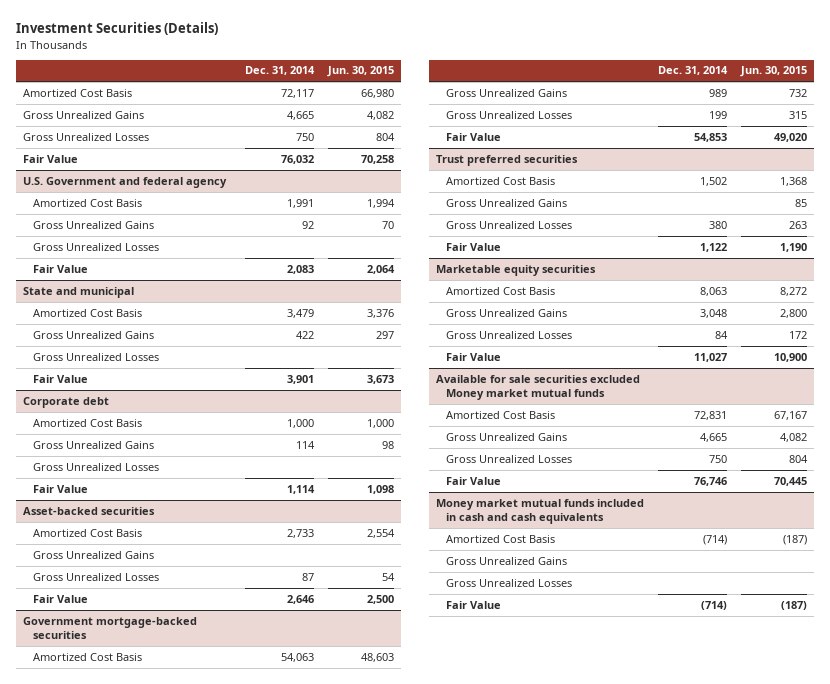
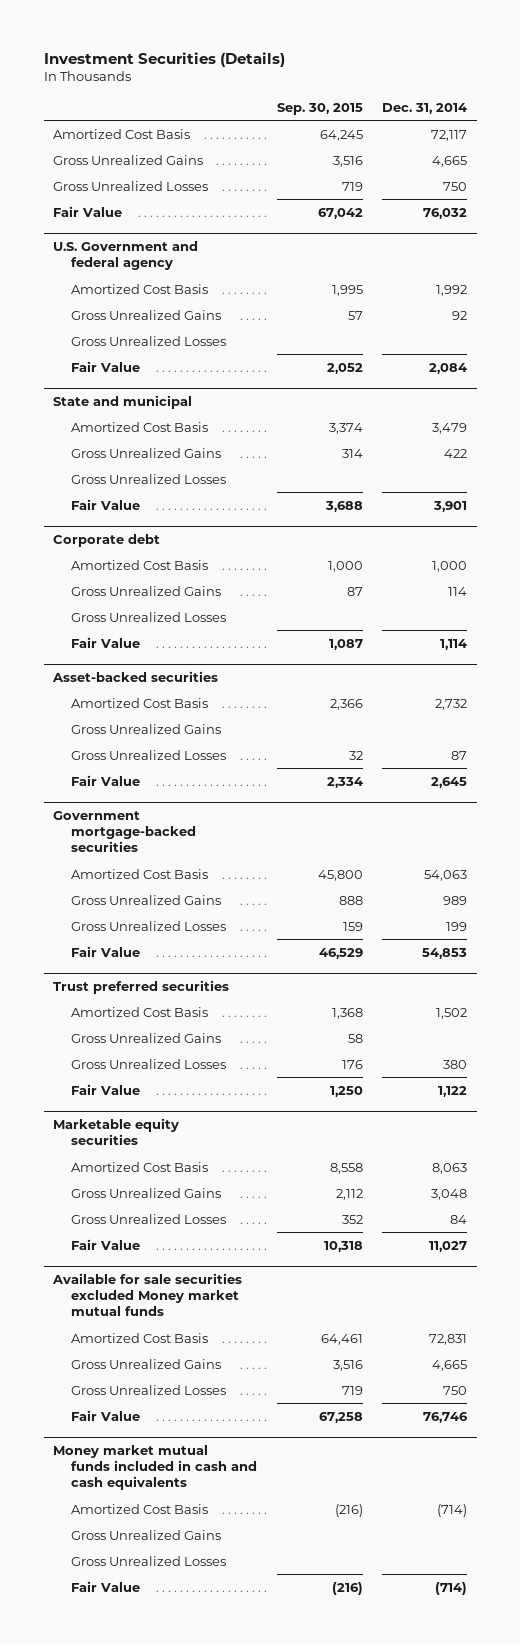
- | Dec. 31, 2014 | Jun. 30, 2015
+ | Sep. 30, 2015 | Dec. 31, 2014
@ U.S. Government and federal agency
- Amortized Cost Basis | 1,991 | 1,994
+ Amortized Cost Basis | 1,995 | 1,992
- Fair Value | 2,083 | 2,064
+ Fair Value | 2,052 | 2,084
@ Asset-backed securities
- Amortized Cost Basis | 2,733 | 2,554
+ Amortized Cost Basis | 2,366 | 2,732
- Fair Value | 2,646 | 2,500
+ Fair Value | 2,334 | 2,645

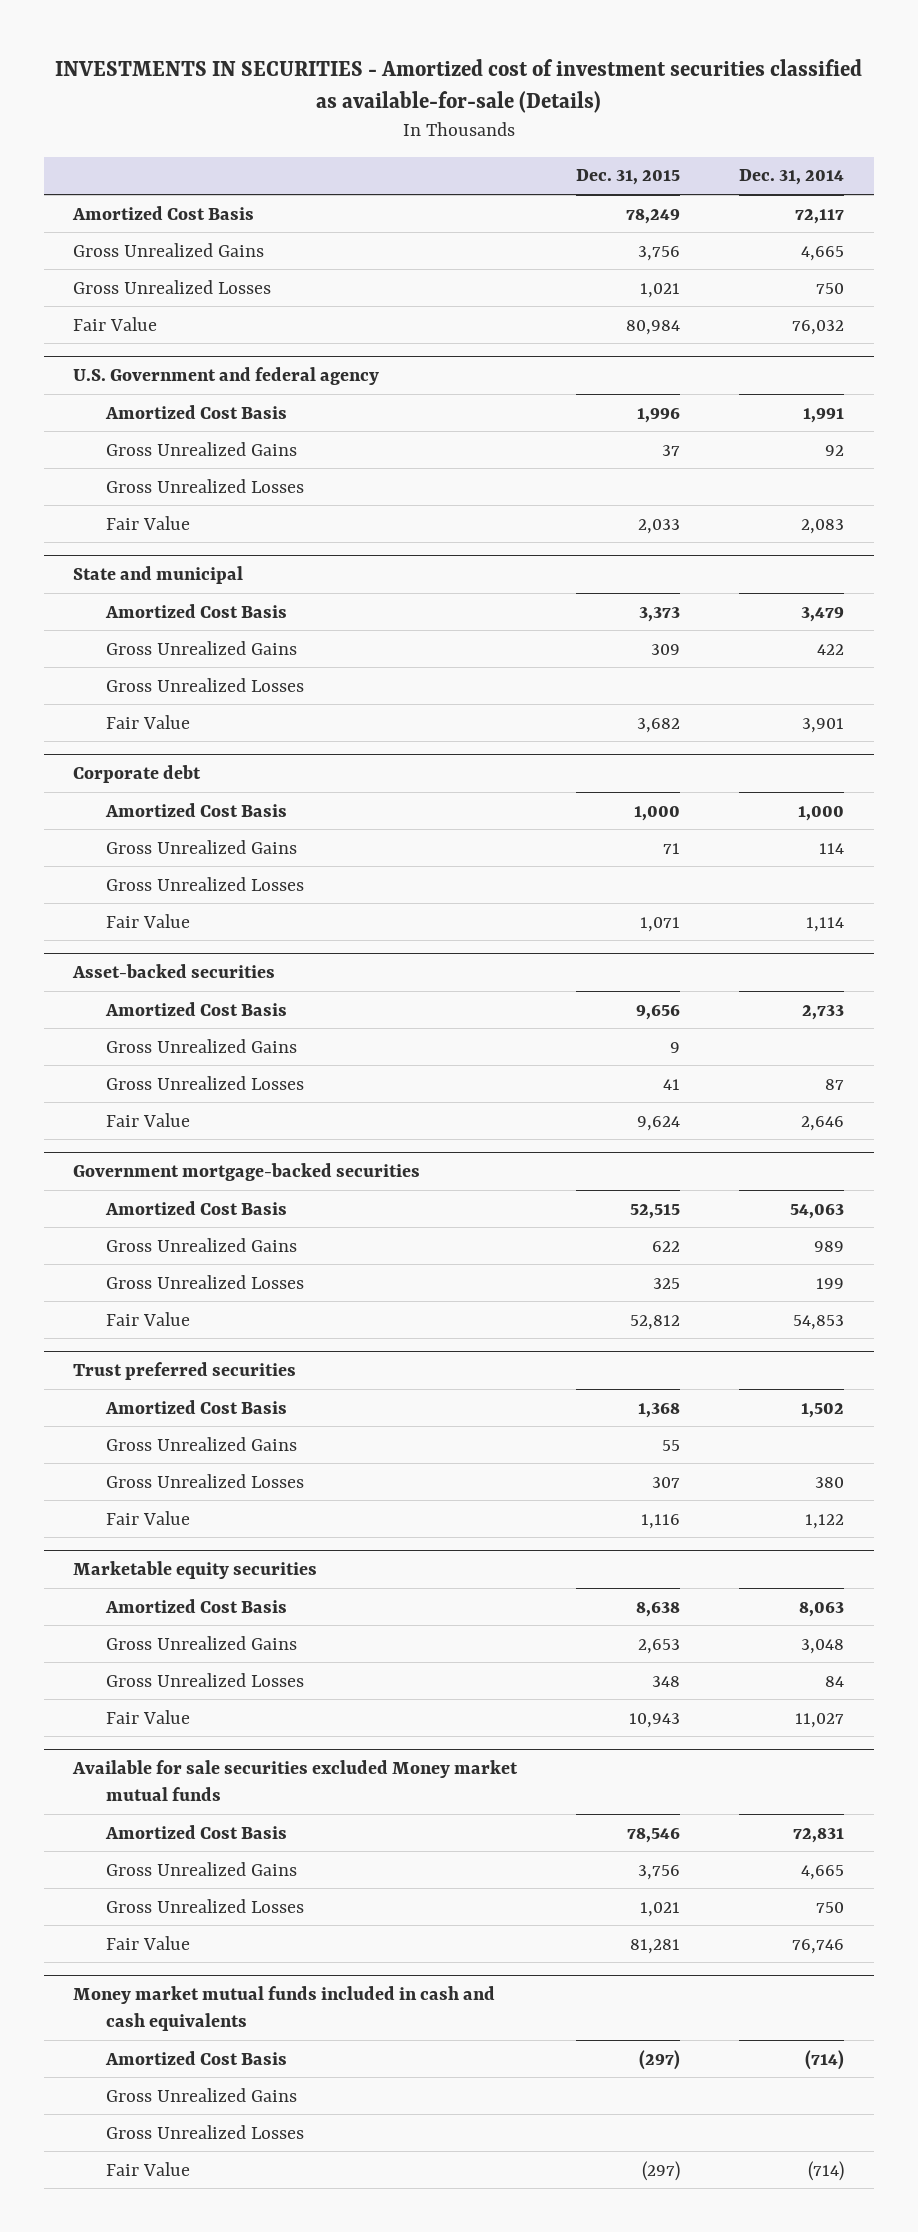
- Investment Securities (Details)
+ INVESTMENTS IN SECURITIES - Amortized cost of investment securities classified as available-for-sale (Details)
- | Sep. 30, 2015 | Dec. 31, 2014
+ | Dec. 31, 2015 | Dec. 31, 2014
@ U.S. Government and federal agency
- Amortized Cost Basis | 1,995 | 1,992
+ Amortized Cost Basis | 1,996 | 1,991
- Fair Value | 2,052 | 2,084
+ Fair Value | 2,033 | 2,083
@ Asset-backed securities
- Amortized Cost Basis | 2,366 | 2,732
+ Amortized Cost Basis | 9,656 | 2,733
- Fair Value | 2,334 | 2,645
+ Fair Value | 9,624 | 2,646

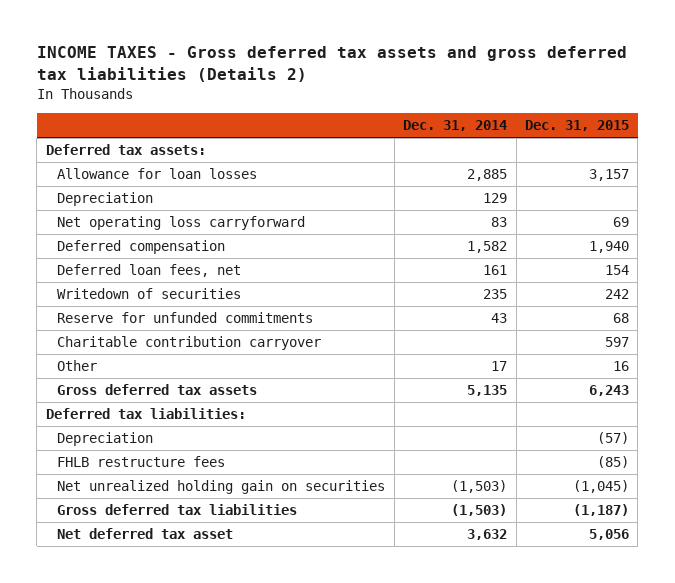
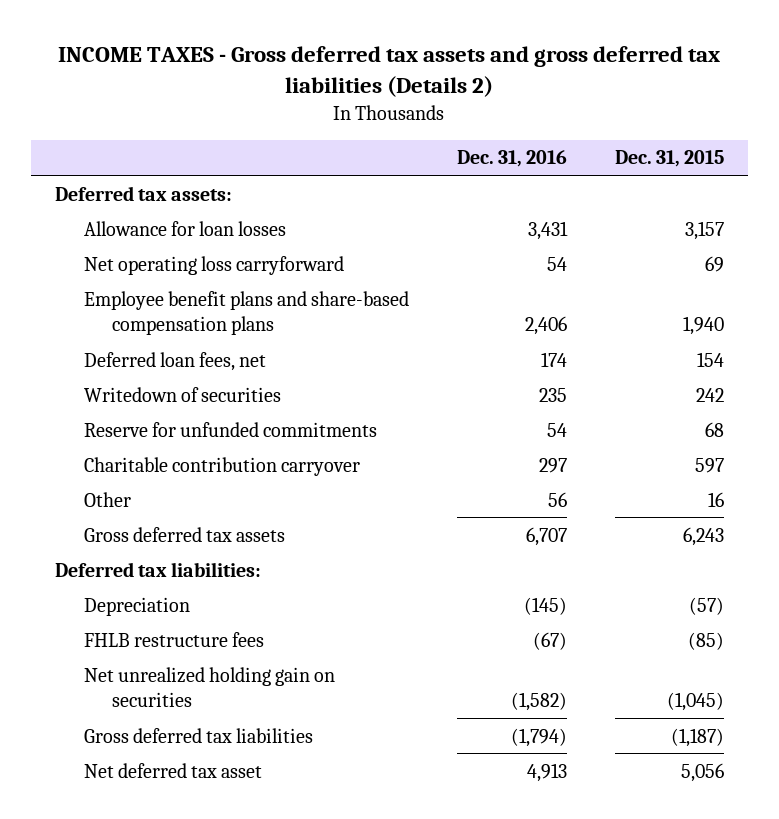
- | Dec. 31, 2014 | Dec. 31, 2015
+ | Dec. 31, 2016 | Dec. 31, 2015
- Depreciation | 129 |
- Deferred compensation | 1,582 | 1,940
+ Employee benefit plans and share-based compensation plans | 2,406 | 1,940

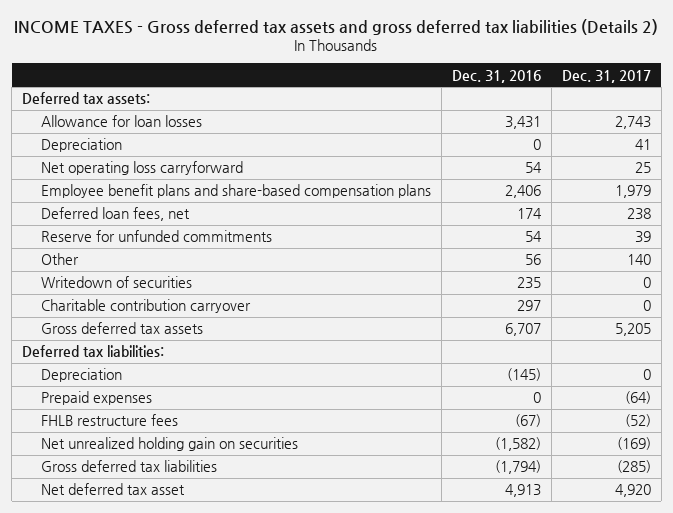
- | Dec. 31, 2016 | Dec. 31, 2015
+ | Dec. 31, 2016 | Dec. 31, 2017
+ Depreciation | 0 | 41
moved down: Writedown of securities | 235 | 0
moved down: Charitable contribution carryover | 297 | 0
+ Prepaid expenses | 0 | (64)

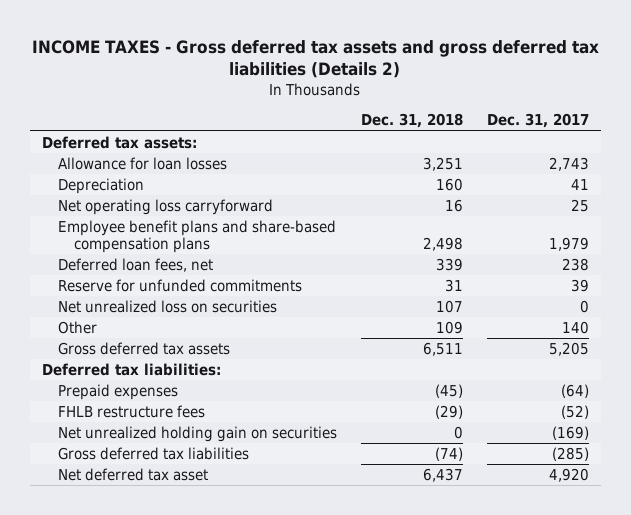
- | Dec. 31, 2016 | Dec. 31, 2017
+ | Dec. 31, 2018 | Dec. 31, 2017
+ Net unrealized loss on securities | 107 | 0
- Writedown of securities | 235 | 0
- Charitable contribution carryover | 297 | 0
- Depreciation | (145) | 0

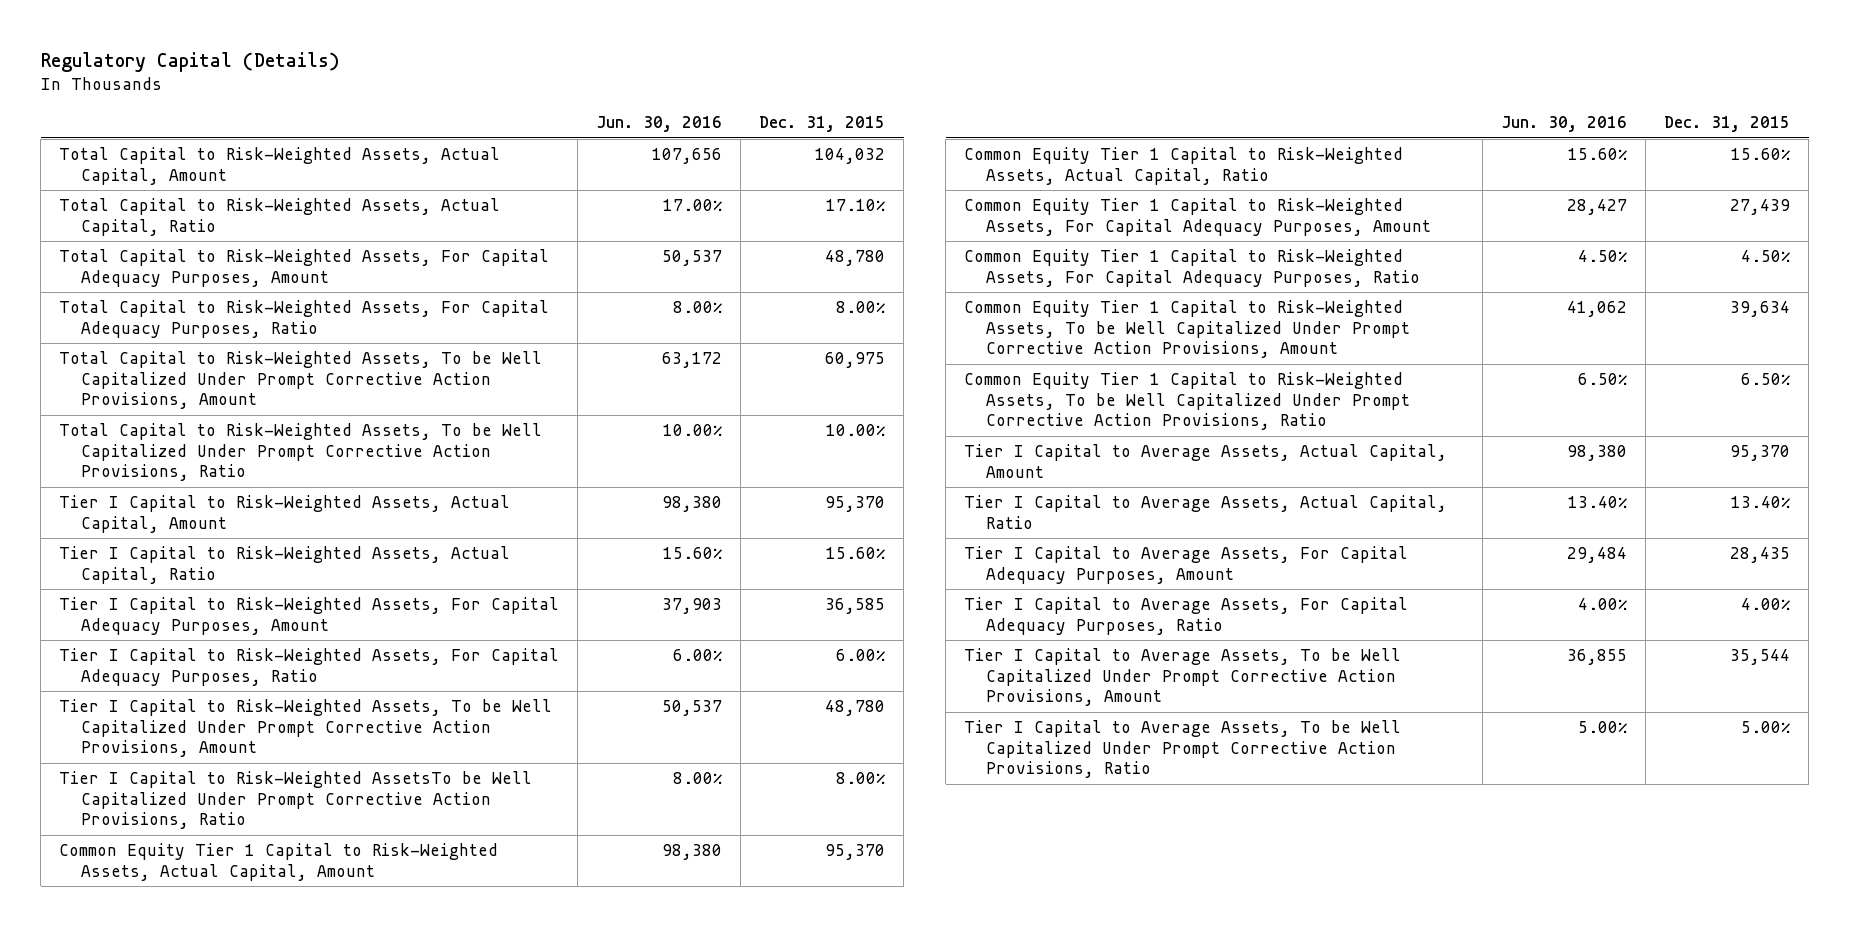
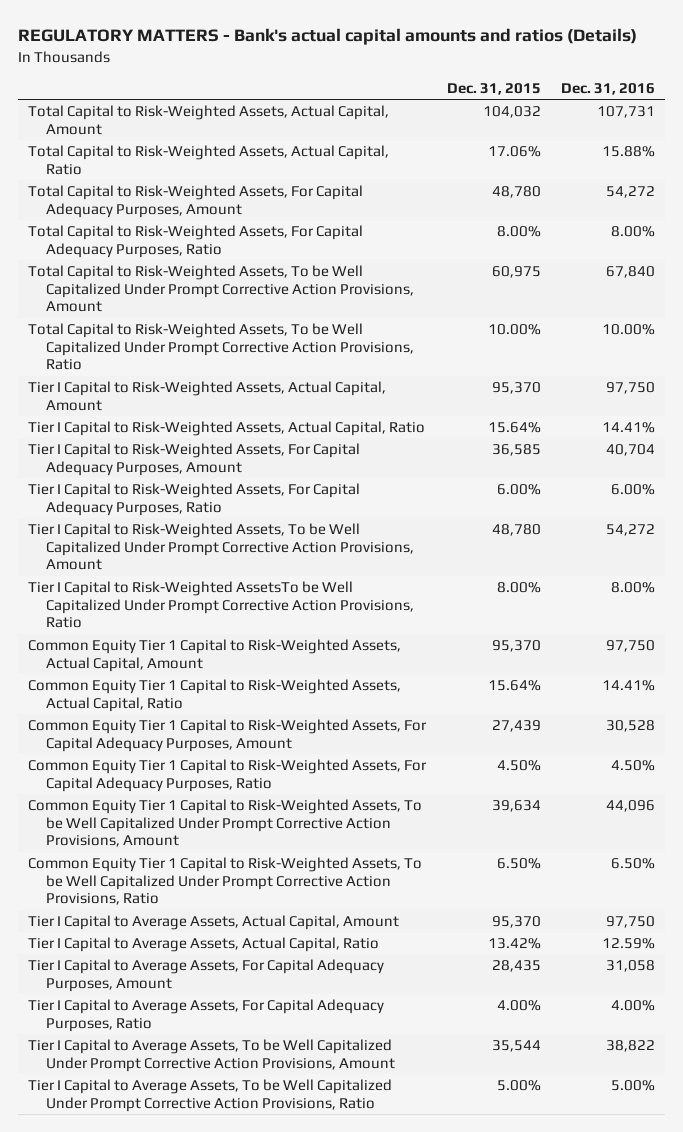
- Regulatory Capital (Details)
+ REGULATORY MATTERS - Bank's actual capital amounts and ratios (Details)
- | Jun. 30, 2016 | Dec. 31, 2015
+ | Dec. 31, 2015 | Dec. 31, 2016
- Total Capital to Risk-Weighted Assets, Actual Capital, Ratio | 17.00% | 17.10%
+ Total Capital to Risk-Weighted Assets, Actual Capital, Ratio | 17.06% | 15.88%
- Tier I Capital to Risk-Weighted Assets, Actual Capital, Ratio | 15.60% | 15.60%
+ Tier I Capital to Risk-Weighted Assets, Actual Capital, Ratio | 15.64% | 14.41%
- Common Equity Tier 1 Capital to Risk-Weighted Assets, Actual Capital, Ratio | 15.60% | 15.60%
+ Common Equity Tier 1 Capital to Risk-Weighted Assets, Actual Capital, Ratio | 15.64% | 14.41%
- Tier I Capital to Average Assets, Actual Capital, Ratio | 13.40% | 13.40%
+ Tier I Capital to Average Assets, Actual Capital, Ratio | 13.42% | 12.59%

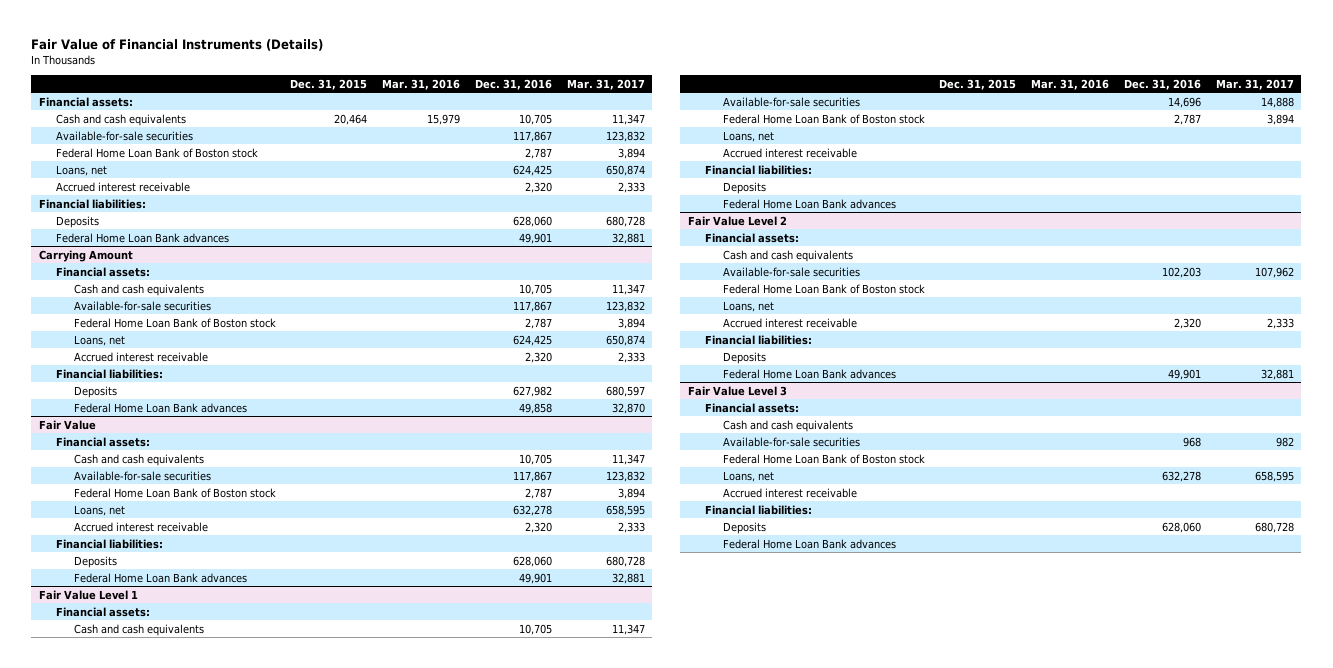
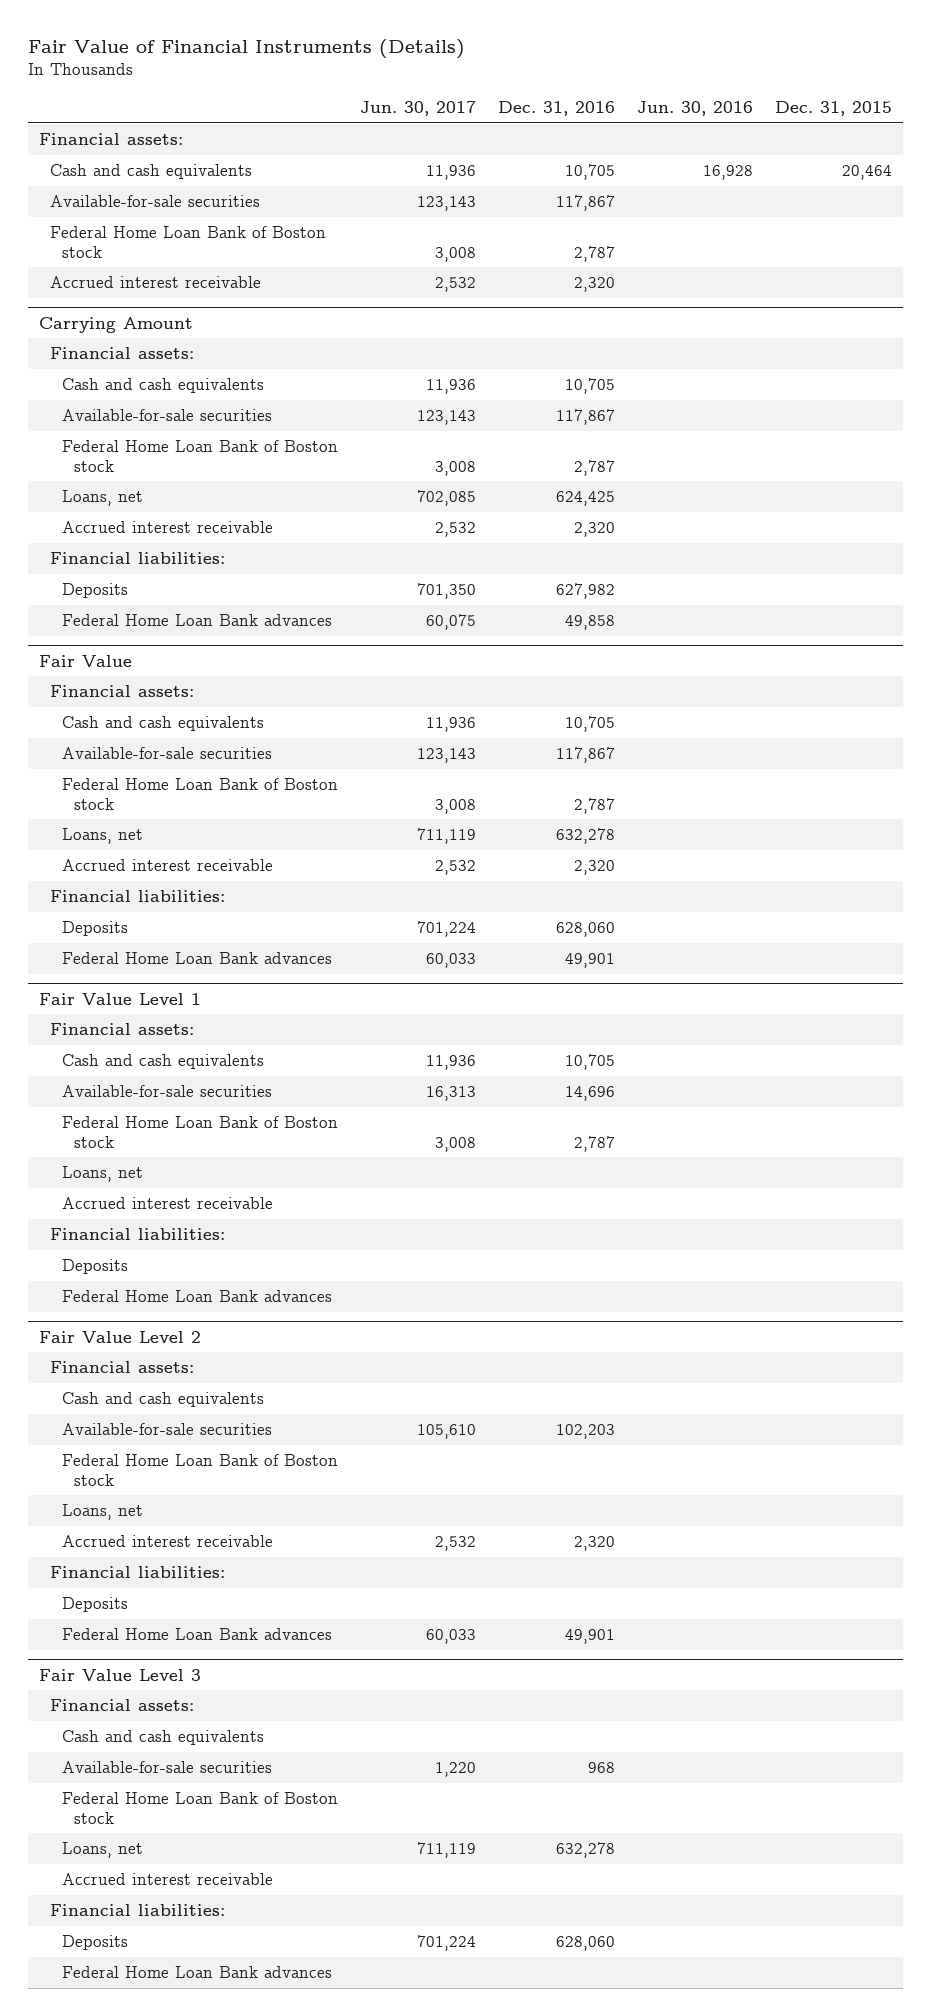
- | Dec. 31, 2015 | Mar. 31, 2016 | Dec. 31, 2016 | Mar. 31, 2017
+ | Jun. 30, 2017 | Dec. 31, 2016 | Jun. 30, 2016 | Dec. 31, 2015
- Loans, net | | | 624,425 | 650,874
- Financial liabilities:
- Deposits | | | 628,060 | 680,728
- Federal Home Loan Bank advances | | | 49,901 | 32,881

